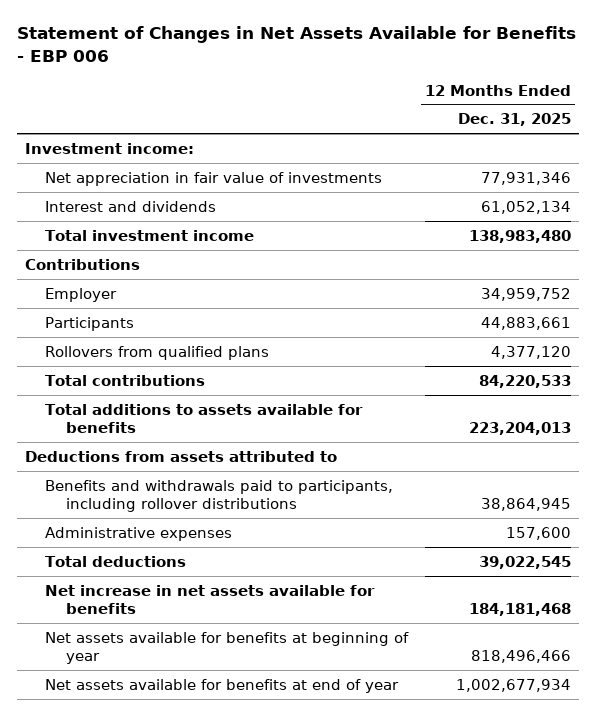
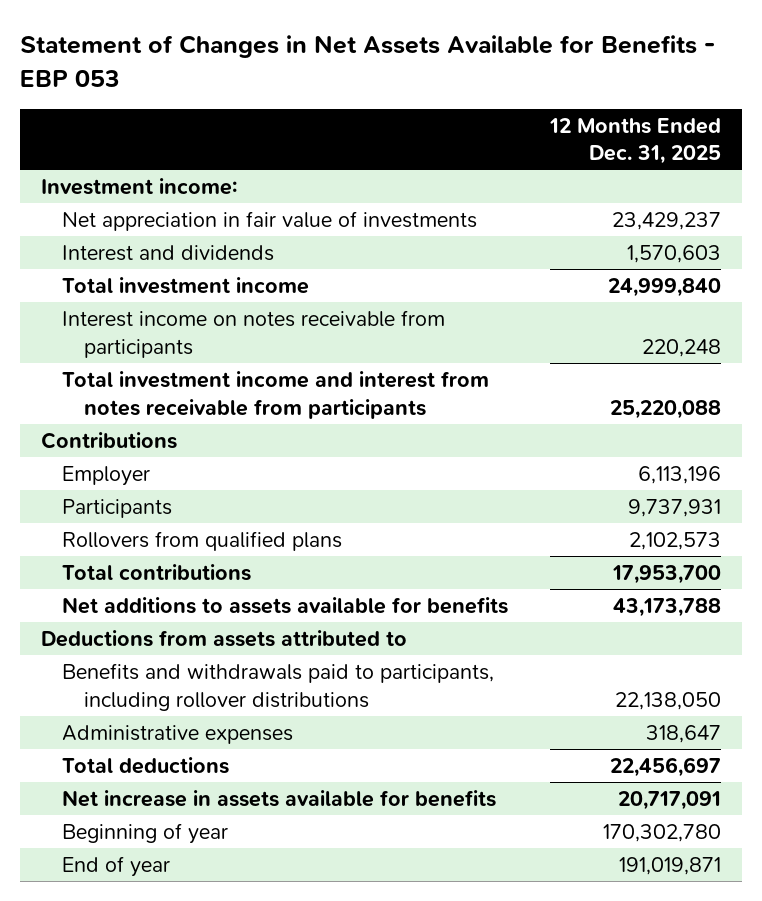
- Statement of Changes in Net Assets Available for Benefits - EBP 006
+ Statement of Changes in Net Assets Available for Benefits - EBP 053
- Net appreciation in fair value of investments | 77,931,346
- Interest and dividends | 61,052,134
- Total investment income | 138,983,480
+ Net appreciation in fair value of investments | 23,429,237
+ Interest and dividends | 1,570,603
+ Total investment income | 24,999,840
+ Interest income on notes receivable from participants | 220,248
+ Total investment income and interest from notes receivable from participants | 25,220,088
- Employer | 34,959,752
- Participants | 44,883,661
- Rollovers from qualified plans | 4,377,120
- Total contributions | 84,220,533
- Total additions to assets available for benefits | 223,204,013
+ Employer | 6,113,196
+ Participants | 9,737,931
+ Rollovers from qualified plans | 2,102,573
+ Total contributions | 17,953,700
+ Net additions to assets available for benefits | 43,173,788
- Benefits and withdrawals paid to participants, including rollover distributions | 38,864,945
- Administrative expenses | 157,600
- Total deductions | 39,022,545
- Net increase in net assets available for benefits | 184,181,468
- Net assets available for benefits at beginning of year | 818,496,466
- Net assets available for benefits at end of year | 1,002,677,934
+ Benefits and withdrawals paid to participants, including rollover distributions | 22,138,050
+ Administrative expenses | 318,647
+ Total deductions | 22,456,697
+ Net increase in assets available for benefits | 20,717,091
+ Beginning of year | 170,302,780
+ End of year | 191,019,871

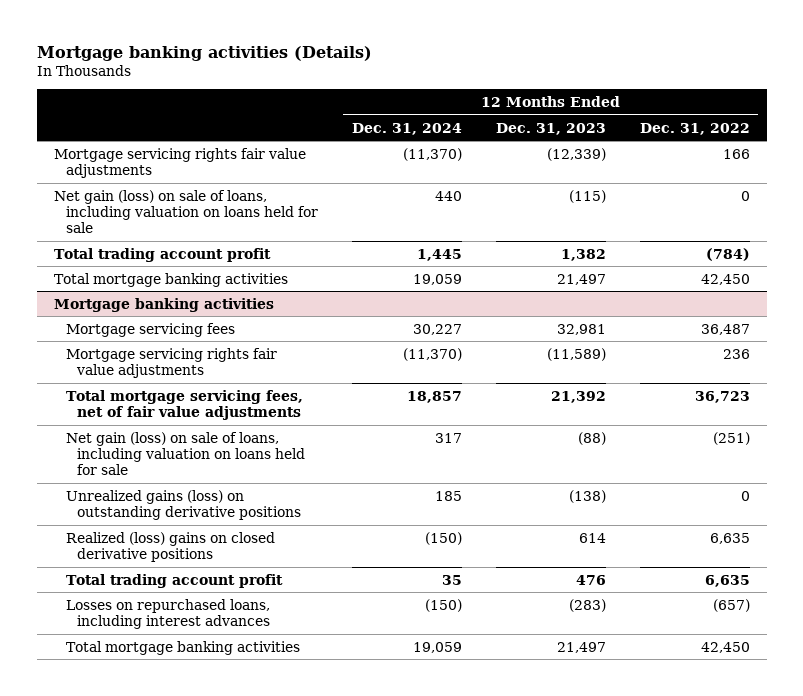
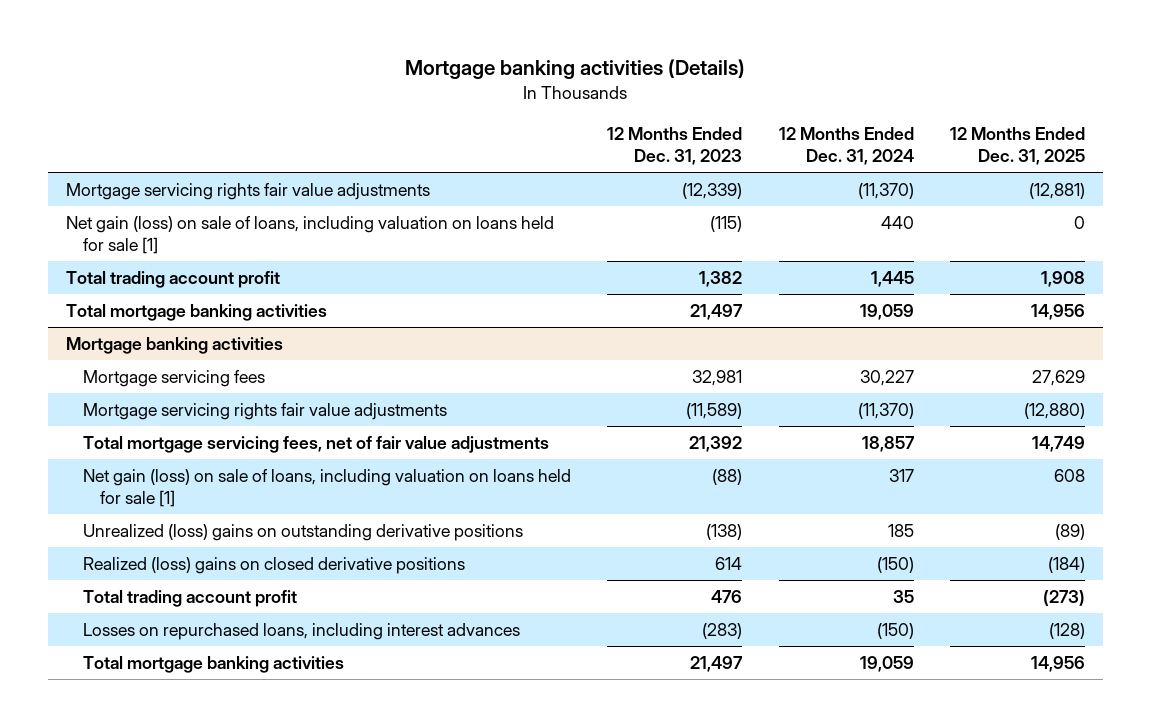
- | 12 Months Ended Dec. 31, 2024 | 12 Months Ended Dec. 31, 2023 | 12 Months Ended Dec. 31, 2022
+ | 12 Months Ended Dec. 31, 2023 | 12 Months Ended Dec. 31, 2024 | 12 Months Ended Dec. 31, 2025
- Net gain (loss) on sale of loans, including valuation on loans held for sale | 440 | (115) | 0
+ Net gain (loss) on sale of loans, including valuation on loans held for sale [1] | (115) | 440 | 0
@ Mortgage banking activities
- Net gain (loss) on sale of loans, including valuation on loans held for sale | 317 | (88) | (251)
- Unrealized gains (loss) on outstanding derivative positions | 185 | (138) | 0
+ Net gain (loss) on sale of loans, including valuation on loans held for sale [1] | (88) | 317 | 608
+ Unrealized (loss) gains on outstanding derivative positions | (138) | 185 | (89)

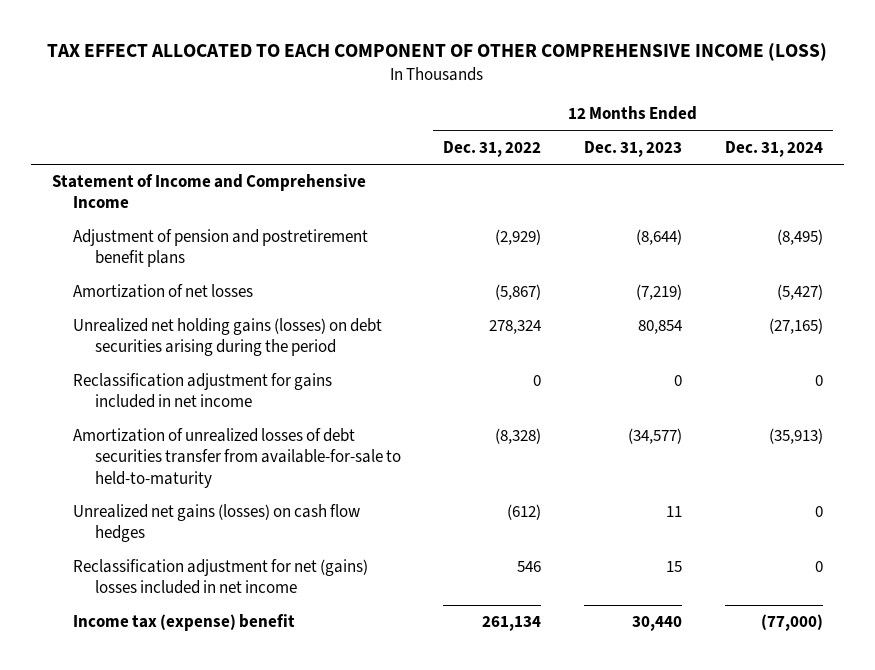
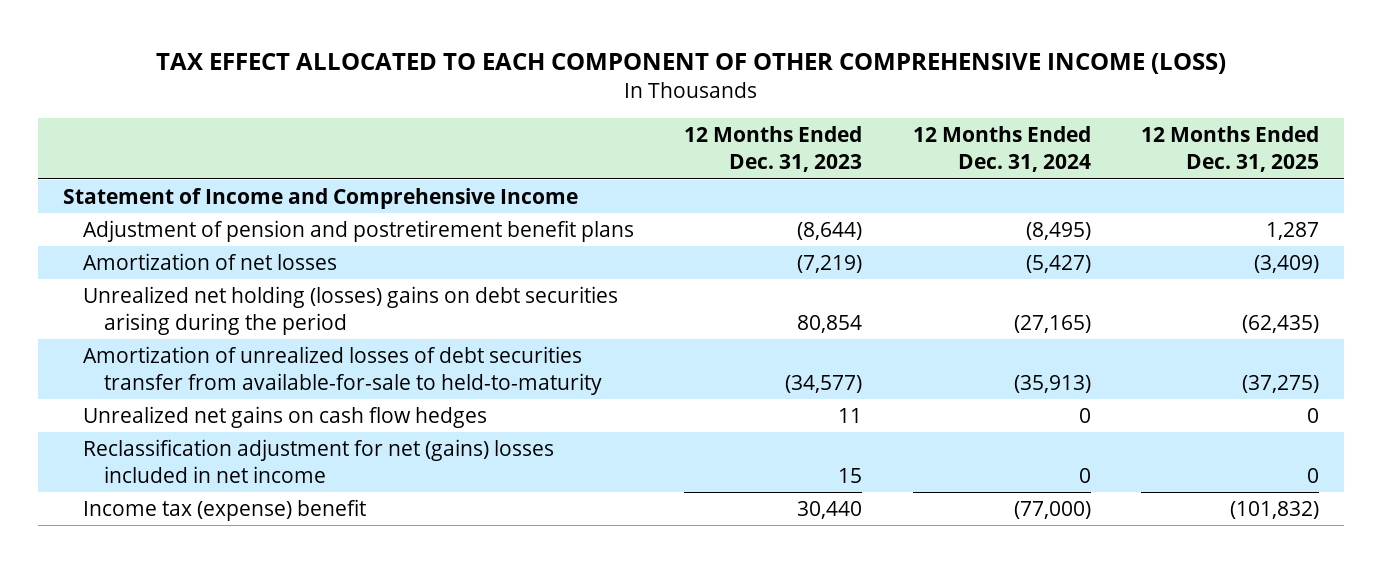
- | 12 Months Ended Dec. 31, 2022 | 12 Months Ended Dec. 31, 2023 | 12 Months Ended Dec. 31, 2024
+ | 12 Months Ended Dec. 31, 2023 | 12 Months Ended Dec. 31, 2024 | 12 Months Ended Dec. 31, 2025
- Unrealized net holding gains (losses) on debt securities arising during the period | 278,324 | 80,854 | (27,165)
- Reclassification adjustment for gains included in net income | 0 | 0 | 0
+ Unrealized net holding (losses) gains on debt securities arising during the period | 80,854 | (27,165) | (62,435)
- Unrealized net gains (losses) on cash flow hedges | (612) | 11 | 0
+ Unrealized net gains on cash flow hedges | 11 | 0 | 0

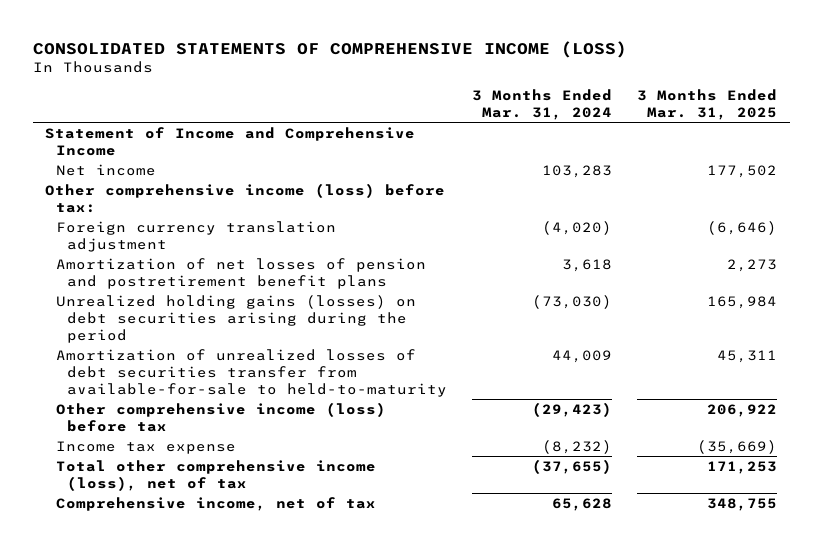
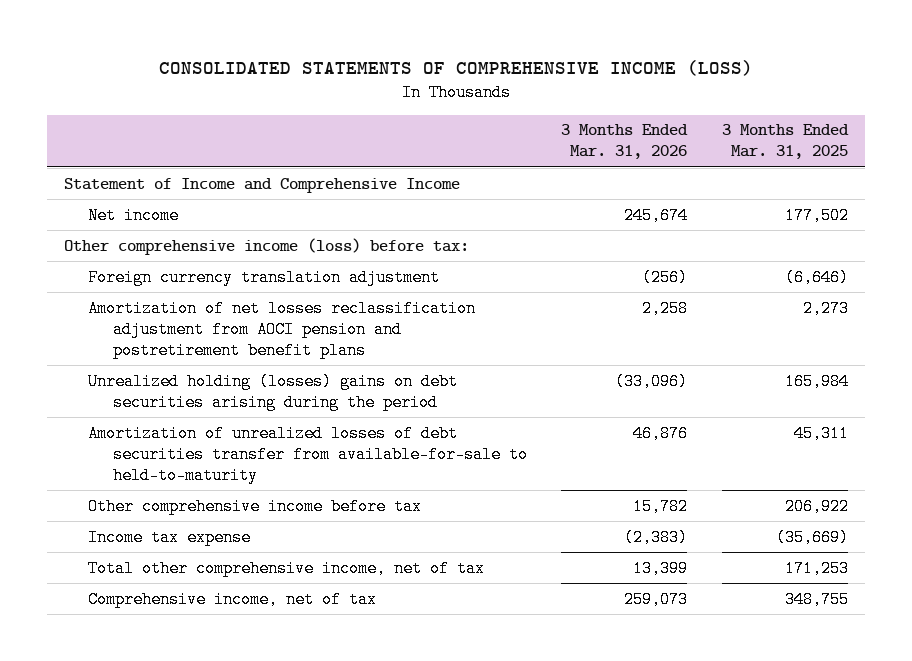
- | 3 Months Ended Mar. 31, 2024 | 3 Months Ended Mar. 31, 2025
+ | 3 Months Ended Mar. 31, 2026 | 3 Months Ended Mar. 31, 2025
- Amortization of net losses of pension and postretirement benefit plans | 3,618 | 2,273
- Unrealized holding gains (losses) on debt securities arising during the period | (73,030) | 165,984
+ Amortization of net losses reclassification adjustment from AOCI pension and postretirement benefit plans | 2,258 | 2,273
+ Unrealized holding (losses) gains on debt securities arising during the period | (33,096) | 165,984
- Other comprehensive income (loss) before tax | (29,423) | 206,922
+ Other comprehensive income before tax | 15,782 | 206,922
- Total other comprehensive income (loss), net of tax | (37,655) | 171,253
+ Total other comprehensive income, net of tax | 13,399 | 171,253

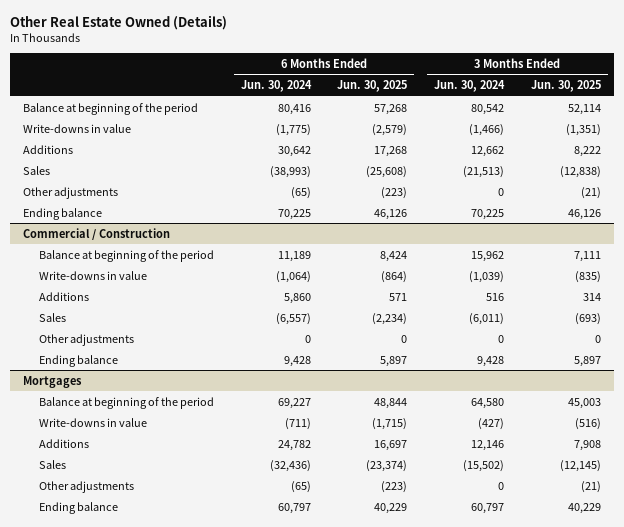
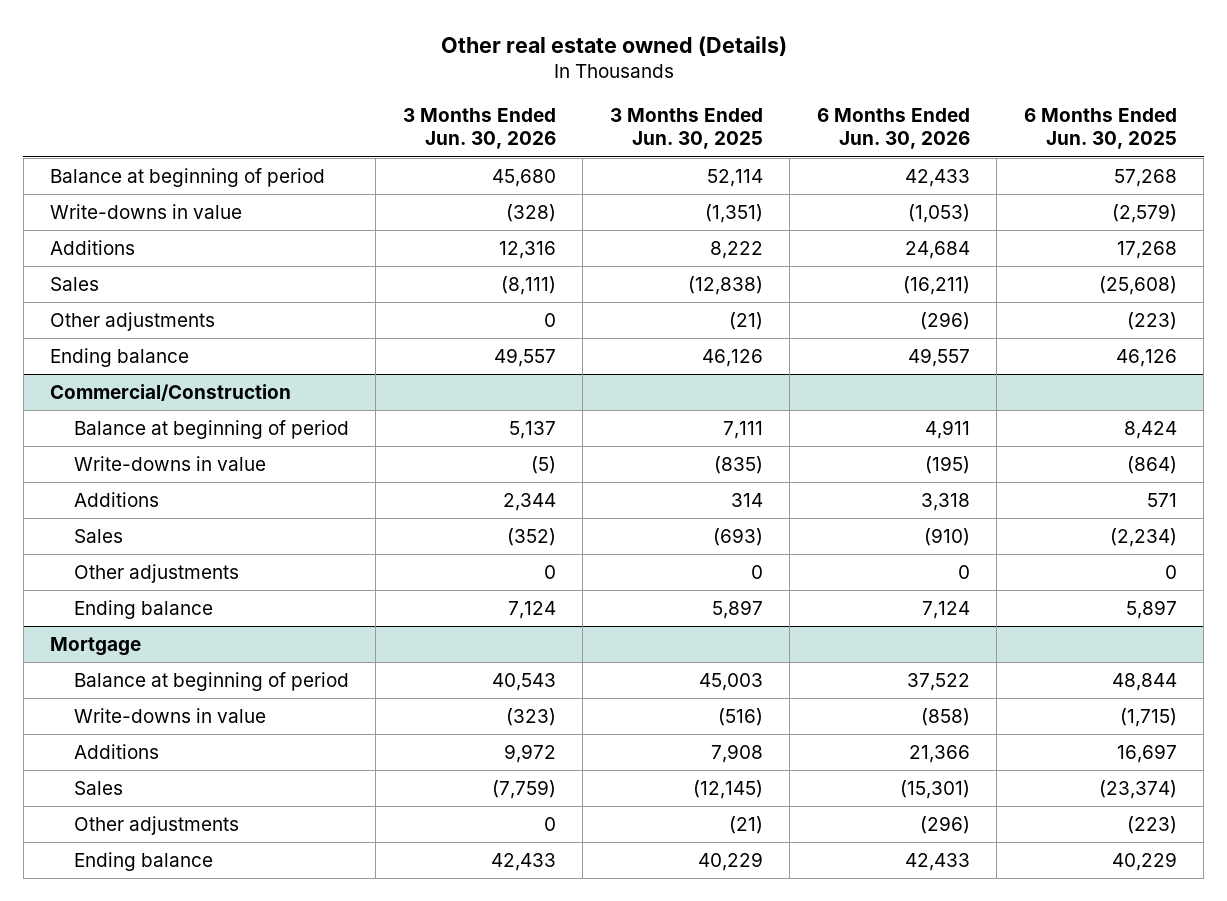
- Other Real Estate Owned (Details)
+ Other real estate owned (Details)
- | 6 Months Ended Jun. 30, 2024 | 6 Months Ended Jun. 30, 2025 | 3 Months Ended Jun. 30, 2024 | 3 Months Ended Jun. 30, 2025
+ | 3 Months Ended Jun. 30, 2026 | 3 Months Ended Jun. 30, 2025 | 6 Months Ended Jun. 30, 2026 | 6 Months Ended Jun. 30, 2025
- Balance at beginning of the period | 80,416 | 57,268 | 80,542 | 52,114
+ Balance at beginning of period | 45,680 | 52,114 | 42,433 | 57,268
- Commercial / Construction
- Balance at beginning of the period | 11,189 | 8,424 | 15,962 | 7,111
+ Commercial/Construction
+ Balance at beginning of period | 5,137 | 7,111 | 4,911 | 8,424
- Mortgages
- Balance at beginning of the period | 69,227 | 48,844 | 64,580 | 45,003
+ Mortgage
+ Balance at beginning of period | 40,543 | 45,003 | 37,522 | 48,844

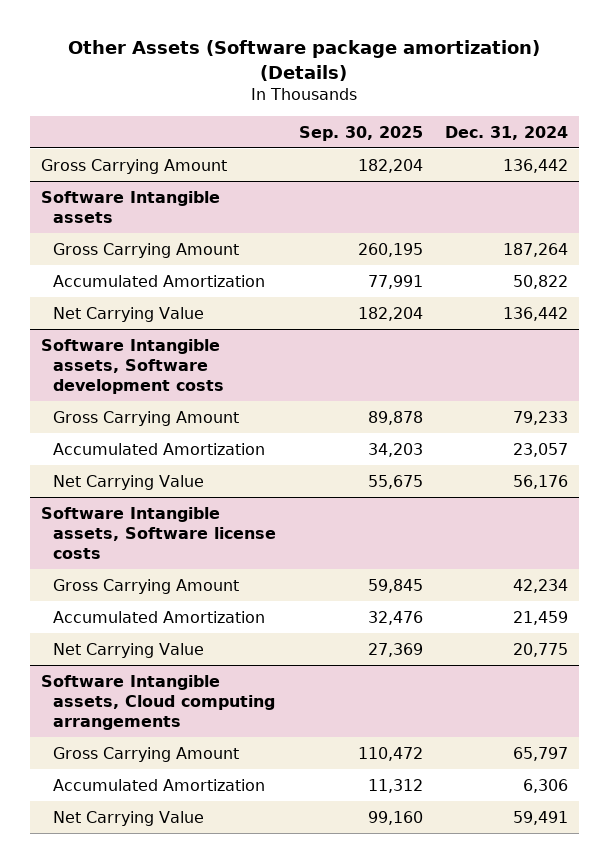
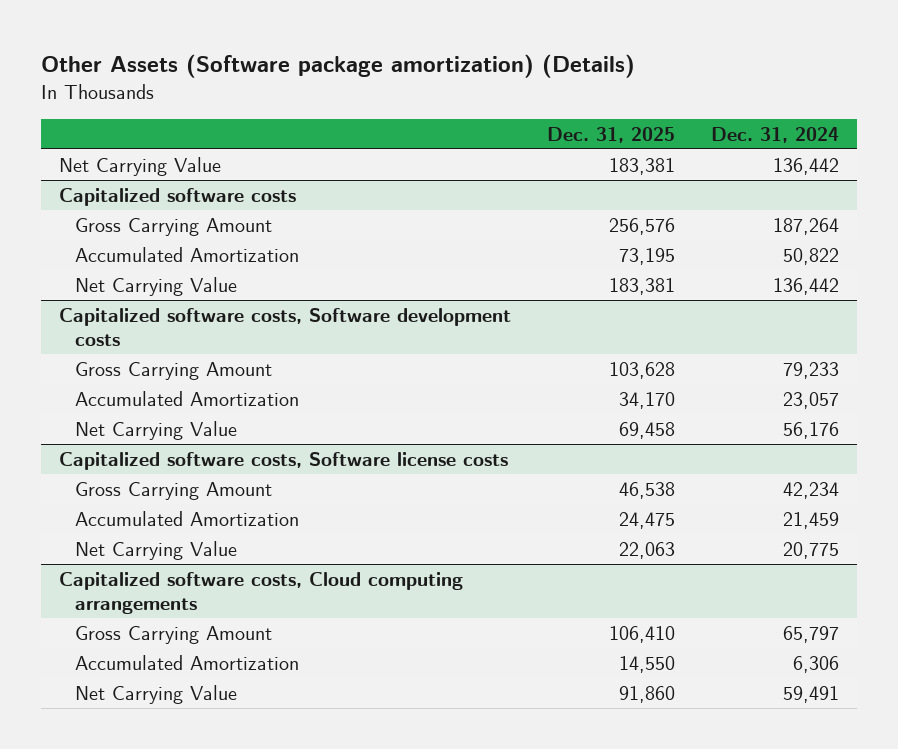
- | Sep. 30, 2025 | Dec. 31, 2024
+ | Dec. 31, 2025 | Dec. 31, 2024
- Gross Carrying Amount | 182,204 | 136,442
- Software Intangible assets
+ Net Carrying Value | 183,381 | 136,442
+ Capitalized software costs
- Software Intangible assets, Software development costs
+ Capitalized software costs, Software development costs
- Software Intangible assets, Software license costs
+ Capitalized software costs, Software license costs
- Software Intangible assets, Cloud computing arrangements
+ Capitalized software costs, Cloud computing arrangements

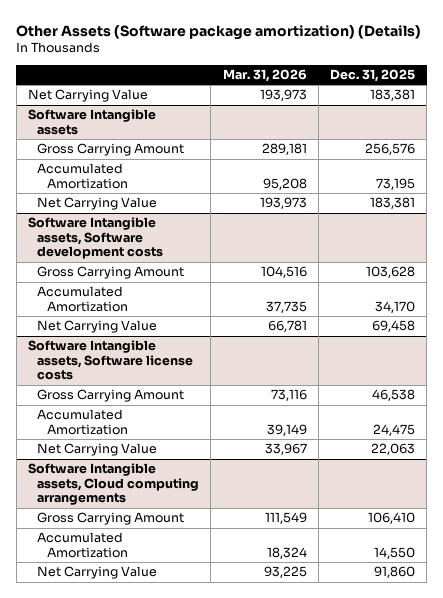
- | Dec. 31, 2025 | Dec. 31, 2024
+ | Mar. 31, 2026 | Dec. 31, 2025
- Capitalized software costs
+ Software Intangible assets
- Capitalized software costs, Software development costs
+ Software Intangible assets, Software development costs
- Capitalized software costs, Software license costs
+ Software Intangible assets, Software license costs
- Capitalized software costs, Cloud computing arrangements
+ Software Intangible assets, Cloud computing arrangements

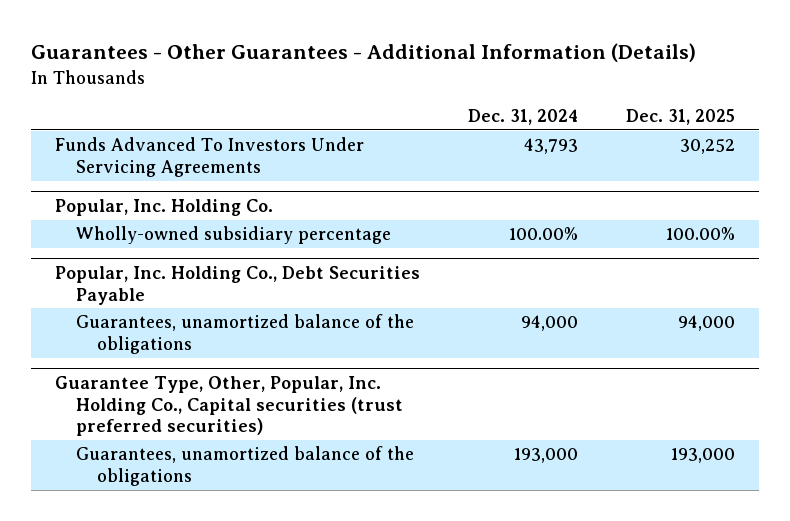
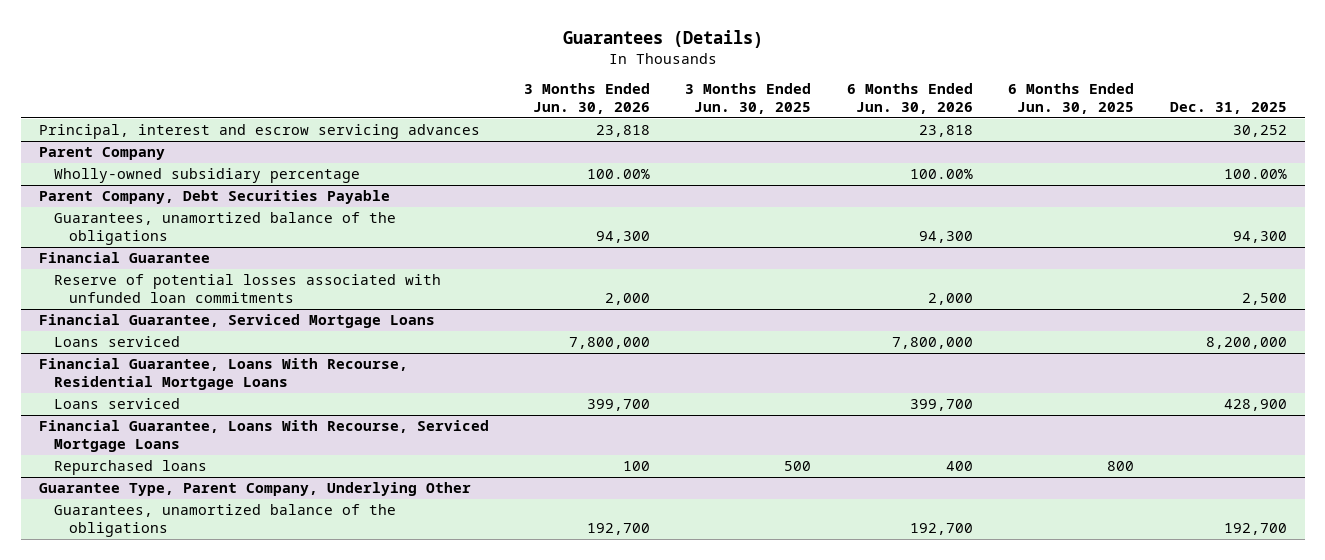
- Guarantees - Other Guarantees - Additional Information (Details)
+ Guarantees (Details)
- | Dec. 31, 2024 | Dec. 31, 2025
+ | 3 Months Ended Jun. 30, 2026 | 3 Months Ended Jun. 30, 2025 | 6 Months Ended Jun. 30, 2026 | 6 Months Ended Jun. 30, 2025 | Dec. 31, 2025
- Funds Advanced To Investors Under Servicing Agreements | 43,793 | 30,252
- Popular, Inc. Holding Co.
+ Principal, interest and escrow servicing advances | 23,818 | | 23,818 | | 30,252
+ Parent Company
- Popular, Inc. Holding Co., Debt Securities Payable
- Guarantees, unamortized balance of the obligations | 94,000 | 94,000
- Guarantee Type, Other, Popular, Inc. Holding Co., Capital securities (trust preferred securities)
- Guarantees, unamortized balance of the obligations | 193,000 | 193,000
+ Parent Company, Debt Securities Payable
+ Guarantees, unamortized balance of the obligations | 94,300 | | 94,300 | | 94,300
+ Financial Guarantee
+ Reserve of potential losses associated with unfunded loan commitments | 2,000 | | 2,000 | | 2,500
+ Financial Guarantee, Serviced Mortgage Loans
+ Loans serviced | 7,800,000 | | 7,800,000 | | 8,200,000
+ Financial Guarantee, Loans With Recourse, Residential Mortgage Loans
+ Loans serviced | 399,700 | | 399,700 | | 428,900
+ Financial Guarantee, Loans With Recourse, Serviced Mortgage Loans
+ Repurchased loans | 100 | 500 | 400 | 800 |
+ Guarantee Type, Parent Company, Underlying Other
+ Guarantees, unamortized balance of the obligations | 192,700 | | 192,700 | | 192,700

